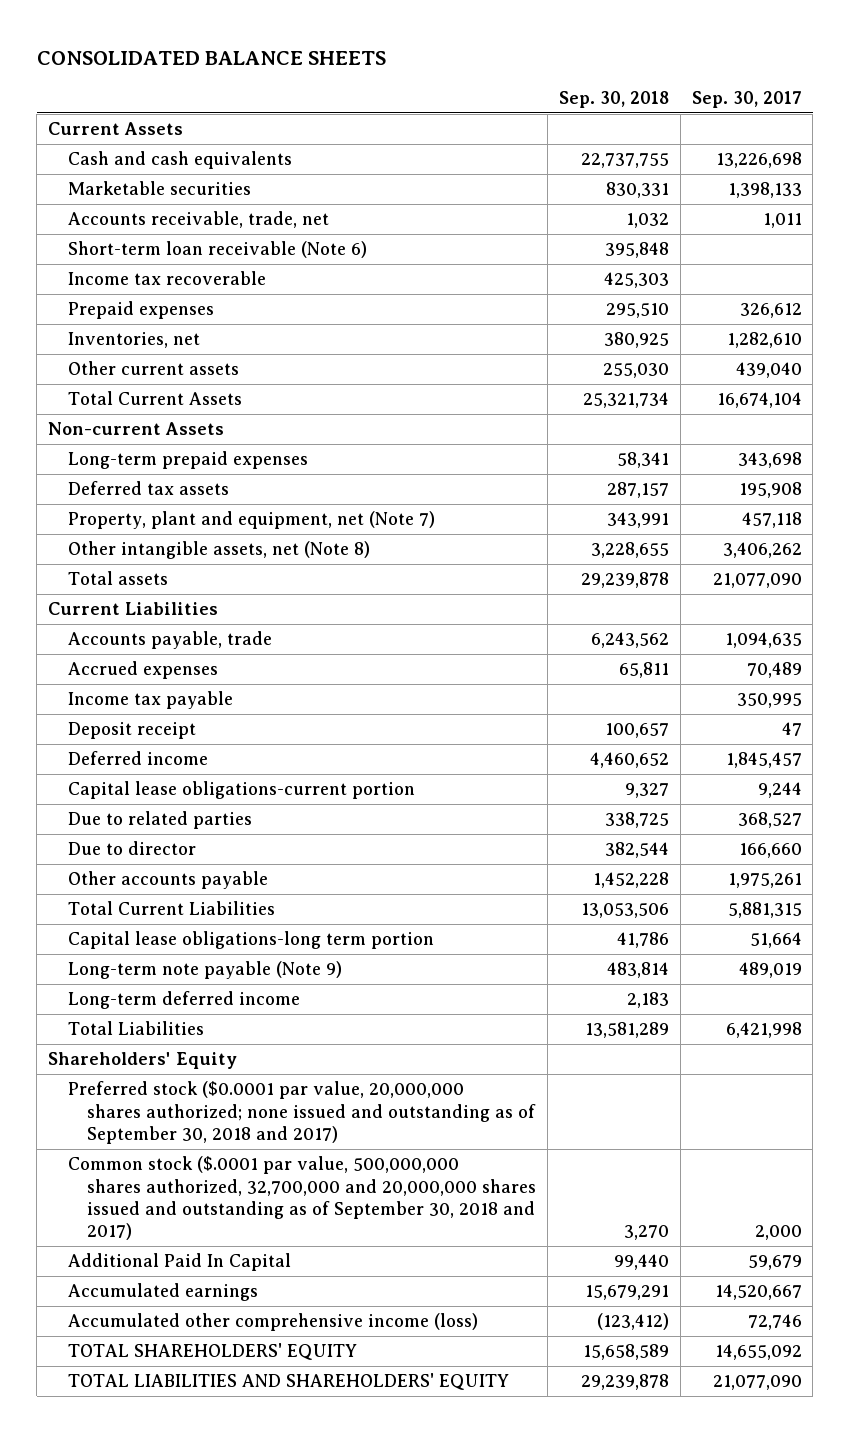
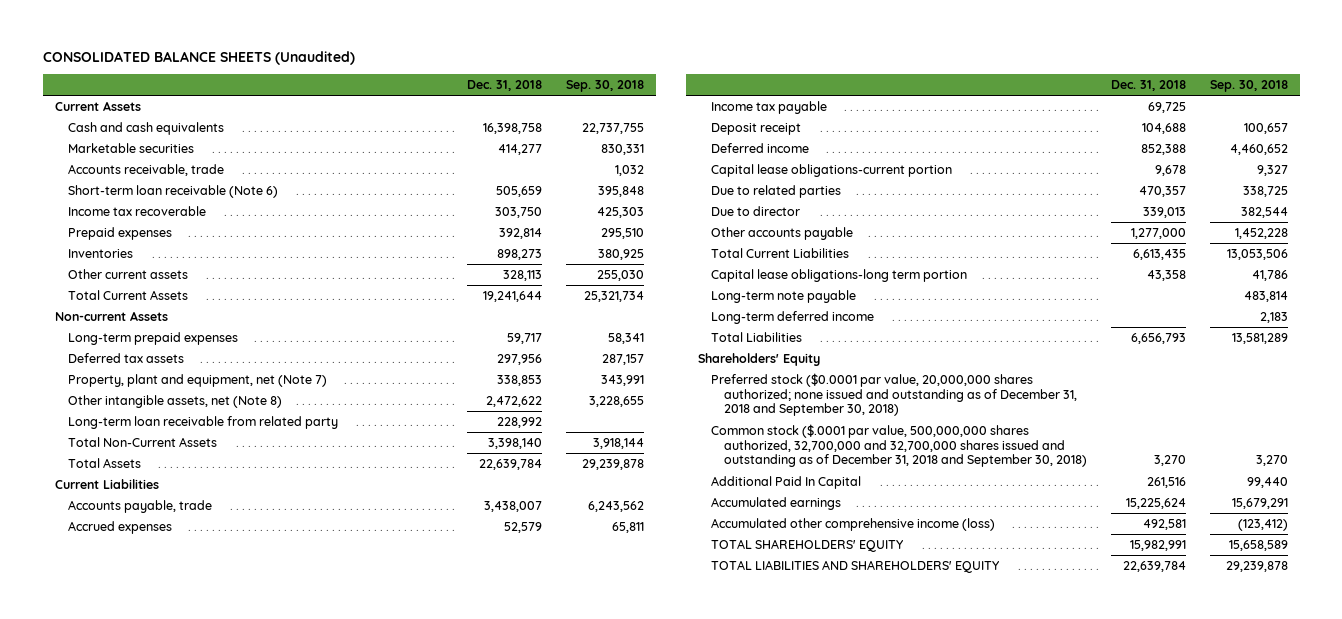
- CONSOLIDATED BALANCE SHEETS
+ CONSOLIDATED BALANCE SHEETS (Unaudited)
- | Sep. 30, 2018 | Sep. 30, 2017
+ | Dec. 31, 2018 | Sep. 30, 2018
- Accounts receivable, trade, net | 1,032 | 1,011
+ Accounts receivable, trade | | 1,032
- Inventories, net | 380,925 | 1,282,610
+ Inventories | 898,273 | 380,925
- Total assets | 29,239,878 | 21,077,090
+ Long-term loan receivable from related party | 228,992 |
+ Total Non-Current Assets | 3,398,140 | 3,918,144
+ Total Assets | 22,639,784 | 29,239,878
- Long-term note payable (Note 9) | 483,814 | 489,019
+ Long-term note payable | | 483,814
- Preferred stock ($0.0001 par value, 20,000,000 shares authorized; none issued and outstanding as of September 30, 2018 and 2017)
- Common stock ($.0001 par value, 500,000,000 shares authorized, 32,700,000 and 20,000,000 shares issued and outstanding as of September 30, 2018 and 2017) | 3,270 | 2,000
+ Preferred stock ($0.0001 par value, 20,000,000 shares authorized; none issued and outstanding as of December 31, 2018 and September 30, 2018)
+ Common stock ($.0001 par value, 500,000,000 shares authorized, 32,700,000 and 32,700,000 shares issued and outstanding as of December 31, 2018 and September 30, 2018) | 3,270 | 3,270

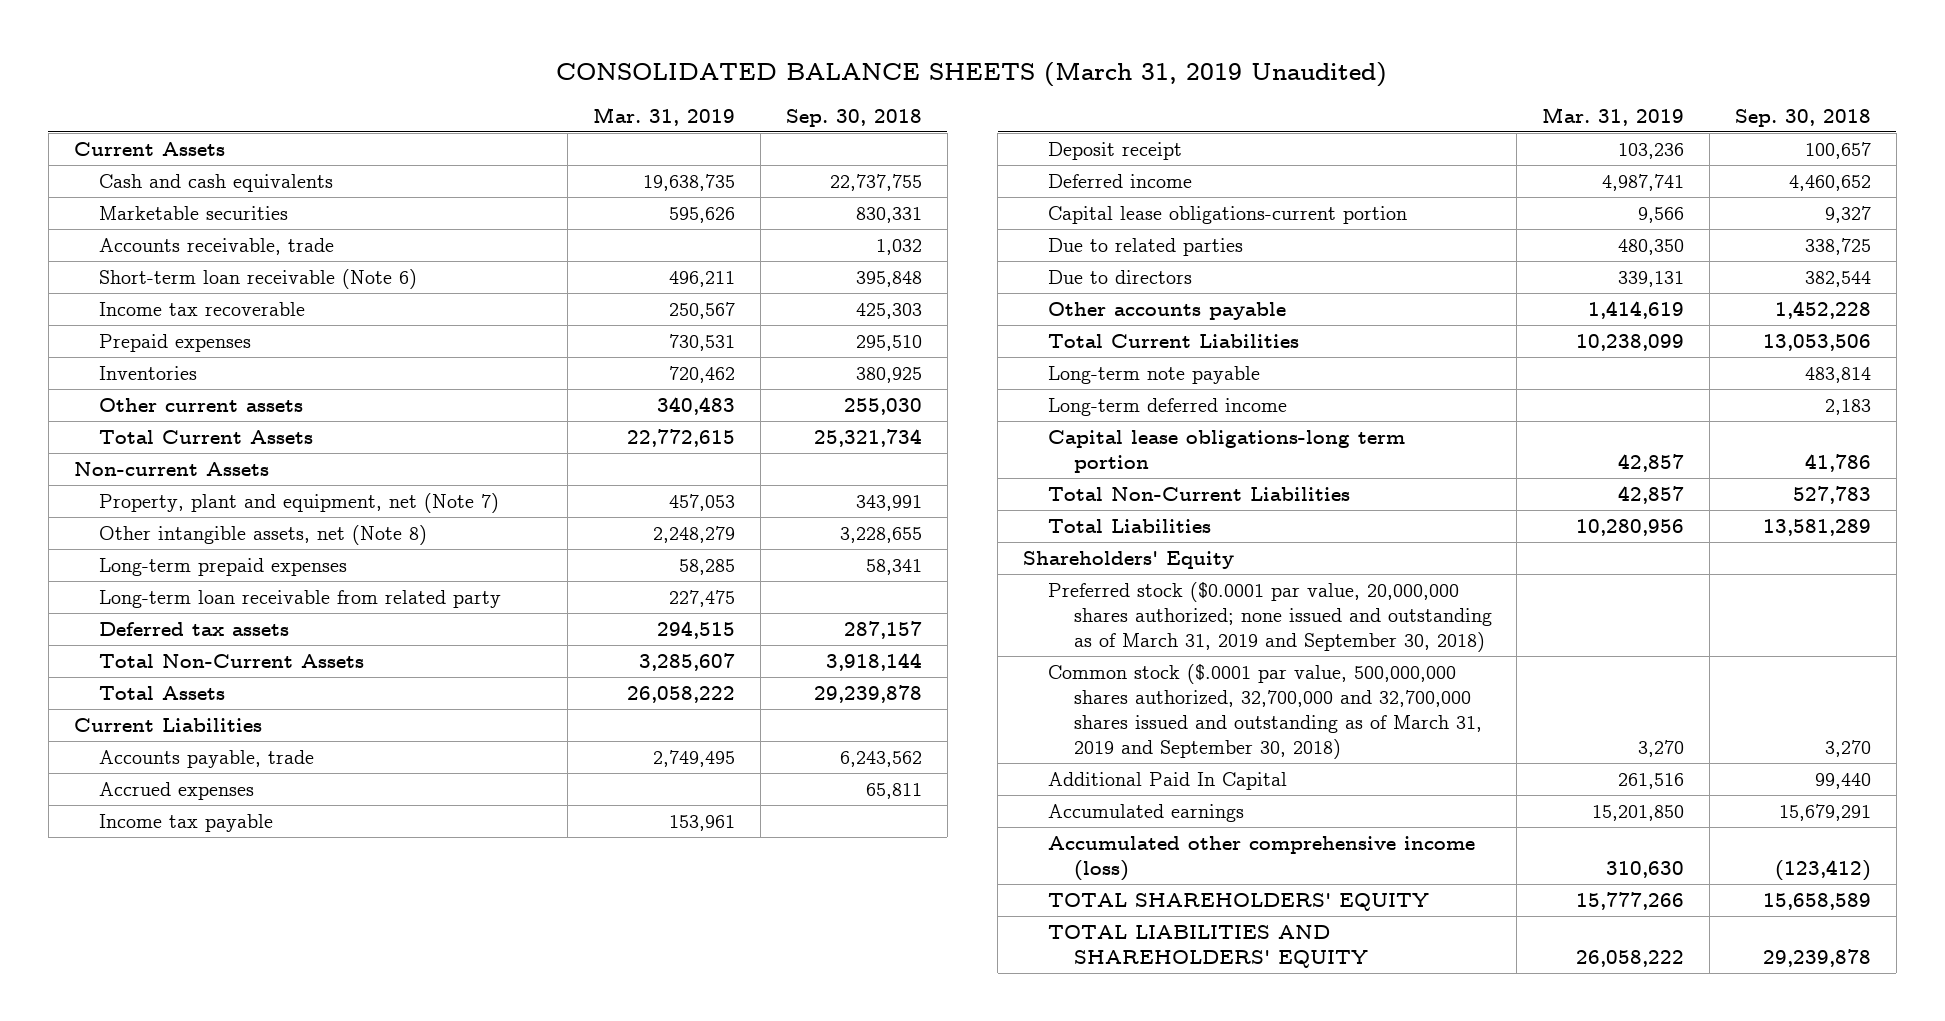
- CONSOLIDATED BALANCE SHEETS (Unaudited)
+ CONSOLIDATED BALANCE SHEETS (March 31, 2019 Unaudited)
- | Dec. 31, 2018 | Sep. 30, 2018
+ | Mar. 31, 2019 | Sep. 30, 2018
moved down: Long-term prepaid expenses | 58,285 | 58,341
moved down: Deferred tax assets | 294,515 | 287,157
- Due to director | 339,013 | 382,544
+ Due to directors | 339,131 | 382,544
moved down: Capital lease obligations-long term portion | 42,857 | 41,786
+ Total Non-Current Liabilities | 42,857 | 527,783
- Preferred stock ($0.0001 par value, 20,000,000 shares authorized; none issued and outstanding as of December 31, 2018 and September 30, 2018)
- Common stock ($.0001 par value, 500,000,000 shares authorized, 32,700,000 and 32,700,000 shares issued and outstanding as of December 31, 2018 and September 30, 2018) | 3,270 | 3,270
+ Preferred stock ($0.0001 par value, 20,000,000 shares authorized; none issued and outstanding as of March 31, 2019 and September 30, 2018)
+ Common stock ($.0001 par value, 500,000,000 shares authorized, 32,700,000 and 32,700,000 shares issued and outstanding as of March 31, 2019 and September 30, 2018) | 3,270 | 3,270

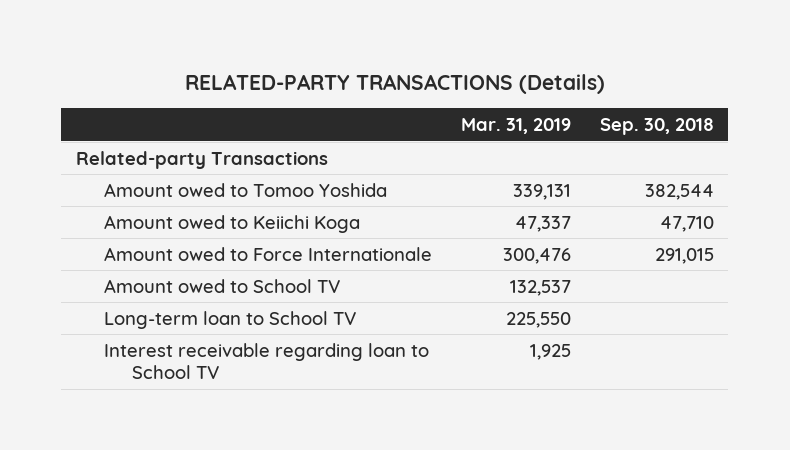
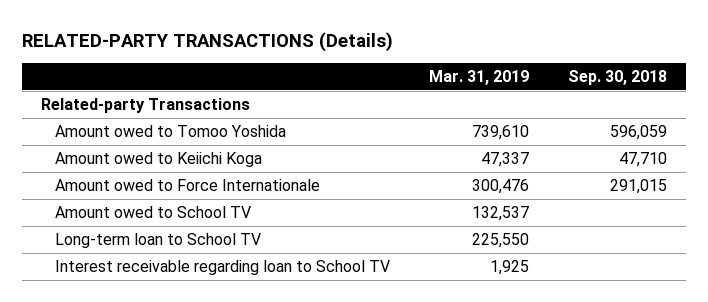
- Amount owed to Tomoo Yoshida | 339,131 | 382,544
+ Amount owed to Tomoo Yoshida | 739,610 | 596,059

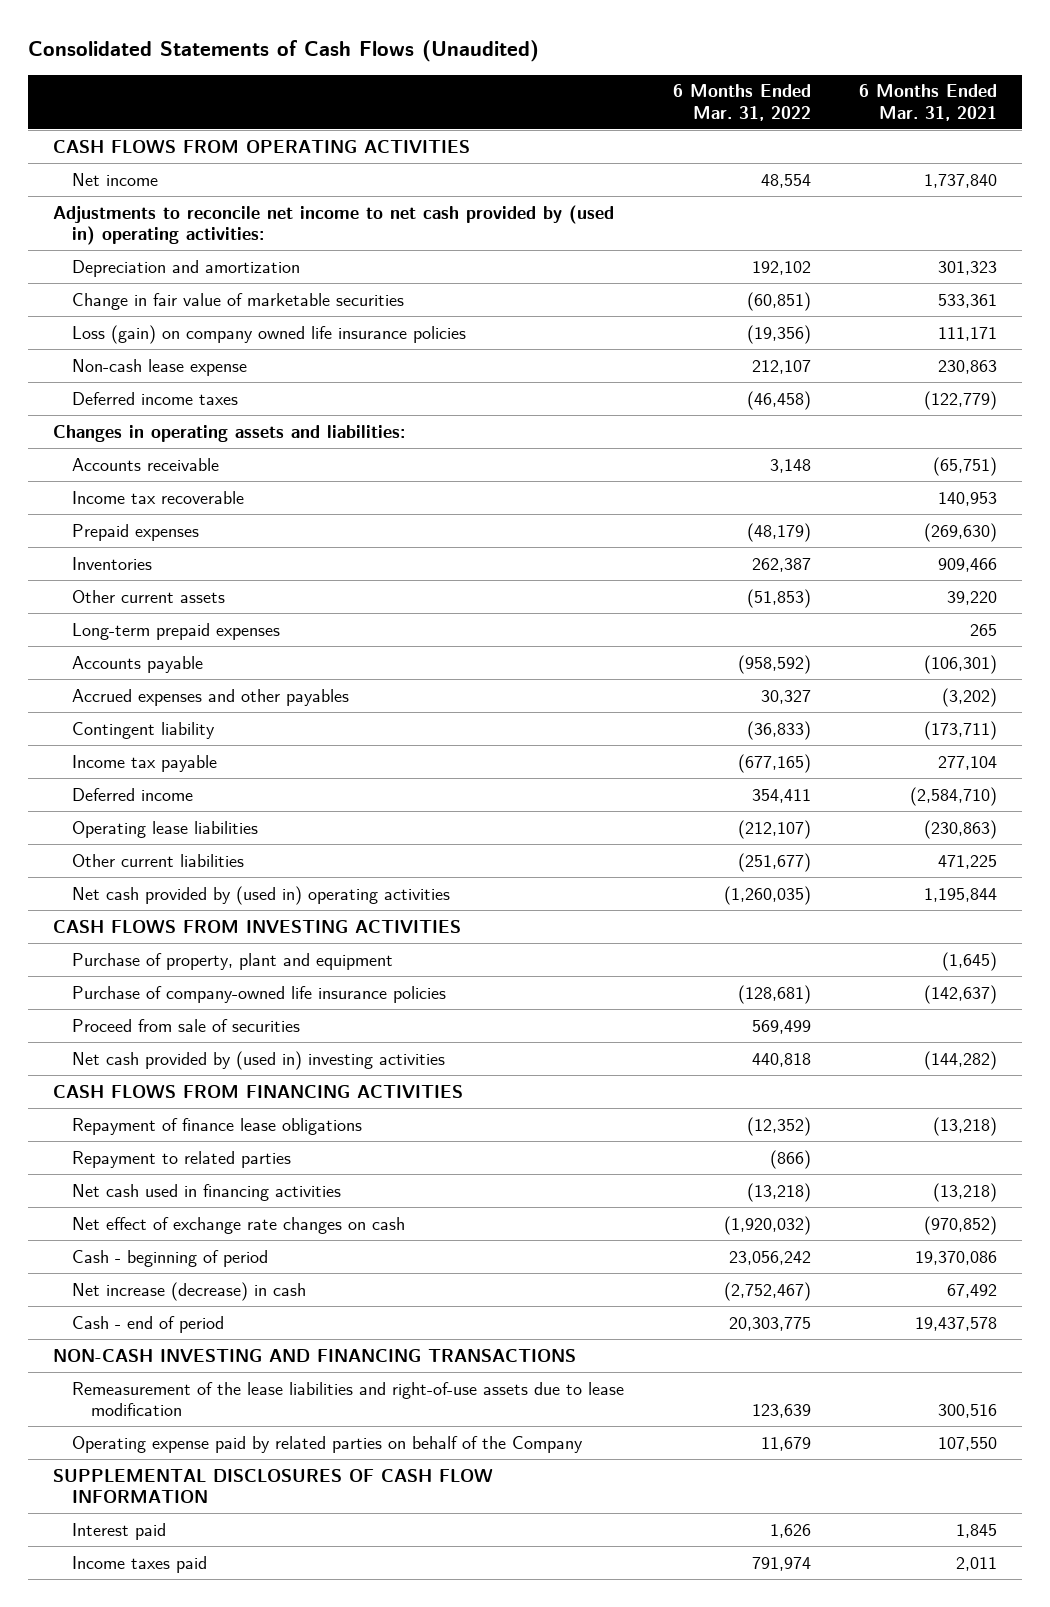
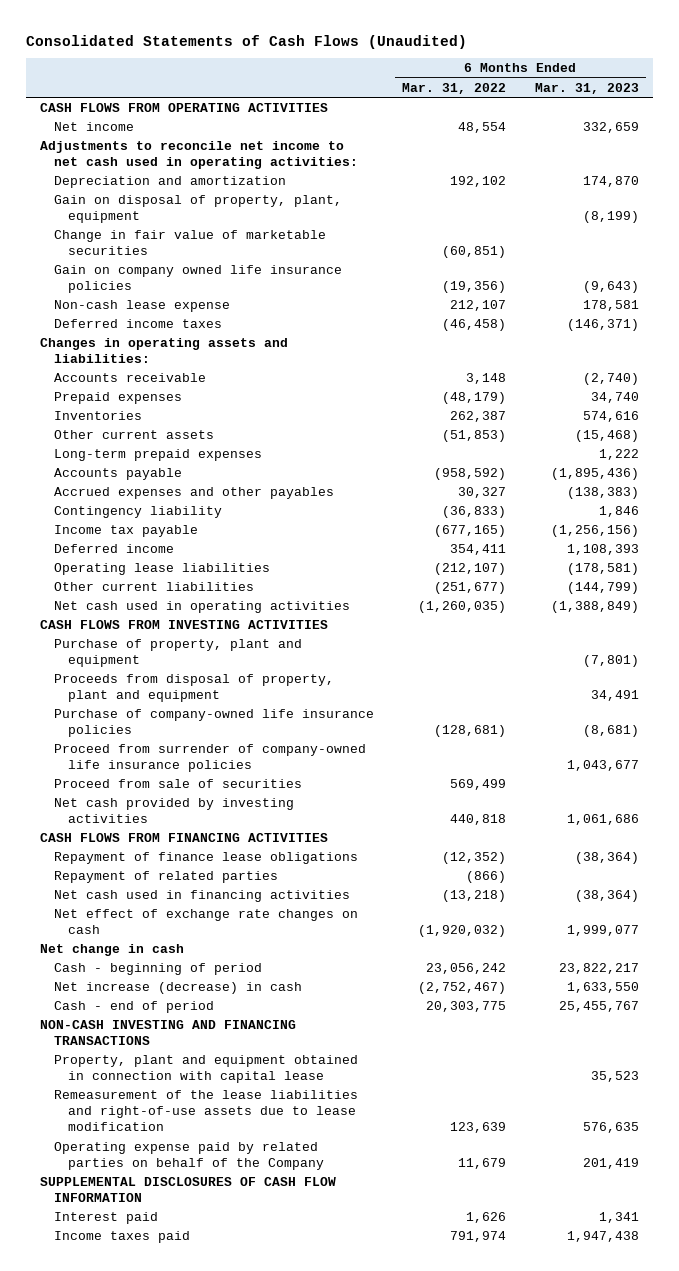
- | 6 Months Ended Mar. 31, 2022 | 6 Months Ended Mar. 31, 2021
+ | 6 Months Ended Mar. 31, 2022 | 6 Months Ended Mar. 31, 2023
- Adjustments to reconcile net income to net cash provided by (used in) operating activities:
+ Adjustments to reconcile net income to net cash used in operating activities:
+ Gain on disposal of property, plant, equipment | | (8,199)
- Loss (gain) on company owned life insurance policies | (19,356) | 111,171
+ Gain on company owned life insurance policies | (19,356) | (9,643)
- Income tax recoverable | | 140,953
- Contingent liability | (36,833) | (173,711)
+ Contingency liability | (36,833) | 1,846
- Net cash provided by (used in) operating activities | (1,260,035) | 1,195,844
+ Net cash used in operating activities | (1,260,035) | (1,388,849)
+ Proceeds from disposal of property, plant and equipment | | 34,491
+ Proceed from surrender of company-owned life insurance policies | | 1,043,677
- Net cash provided by (used in) investing activities | 440,818 | (144,282)
+ Net cash provided by investing activities | 440,818 | 1,061,686
- Repayment to related parties | (866) |
+ Repayment of related parties | (866) |
+ Net change in cash
+ Property, plant and equipment obtained in connection with capital lease | | 35,523

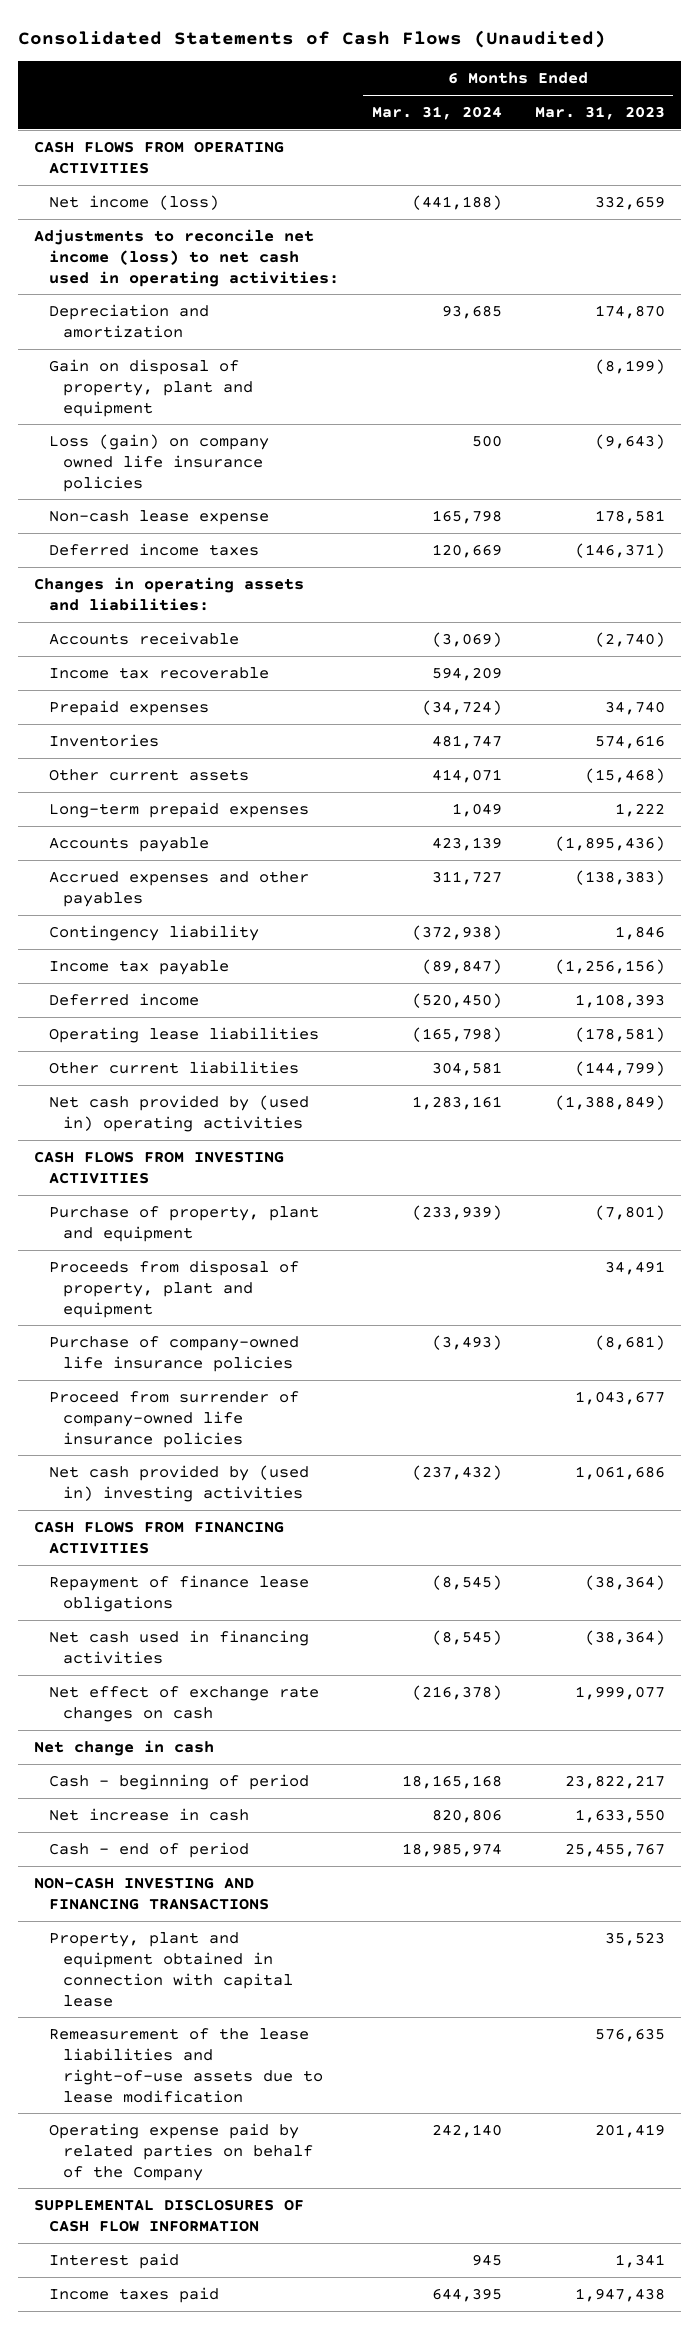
- | 6 Months Ended Mar. 31, 2022 | 6 Months Ended Mar. 31, 2023
+ | 6 Months Ended Mar. 31, 2024 | 6 Months Ended Mar. 31, 2023
- Net income | 48,554 | 332,659
- Adjustments to reconcile net income to net cash used in operating activities:
+ Net income (loss) | (441,188) | 332,659
+ Adjustments to reconcile net income (loss) to net cash used in operating activities:
- Gain on disposal of property, plant, equipment | | (8,199)
- Change in fair value of marketable securities | (60,851) |
- Gain on company owned life insurance policies | (19,356) | (9,643)
+ Gain on disposal of property, plant and equipment | | (8,199)
+ Loss (gain) on company owned life insurance policies | 500 | (9,643)
+ Income tax recoverable | 594,209 |
- Net cash used in operating activities | (1,260,035) | (1,388,849)
+ Net cash provided by (used in) operating activities | 1,283,161 | (1,388,849)
- Proceed from sale of securities | 569,499 |
- Net cash provided by investing activities | 440,818 | 1,061,686
+ Net cash provided by (used in) investing activities | (237,432) | 1,061,686
- Repayment of related parties | (866) |
- Net increase (decrease) in cash | (2,752,467) | 1,633,550
+ Net increase in cash | 820,806 | 1,633,550

